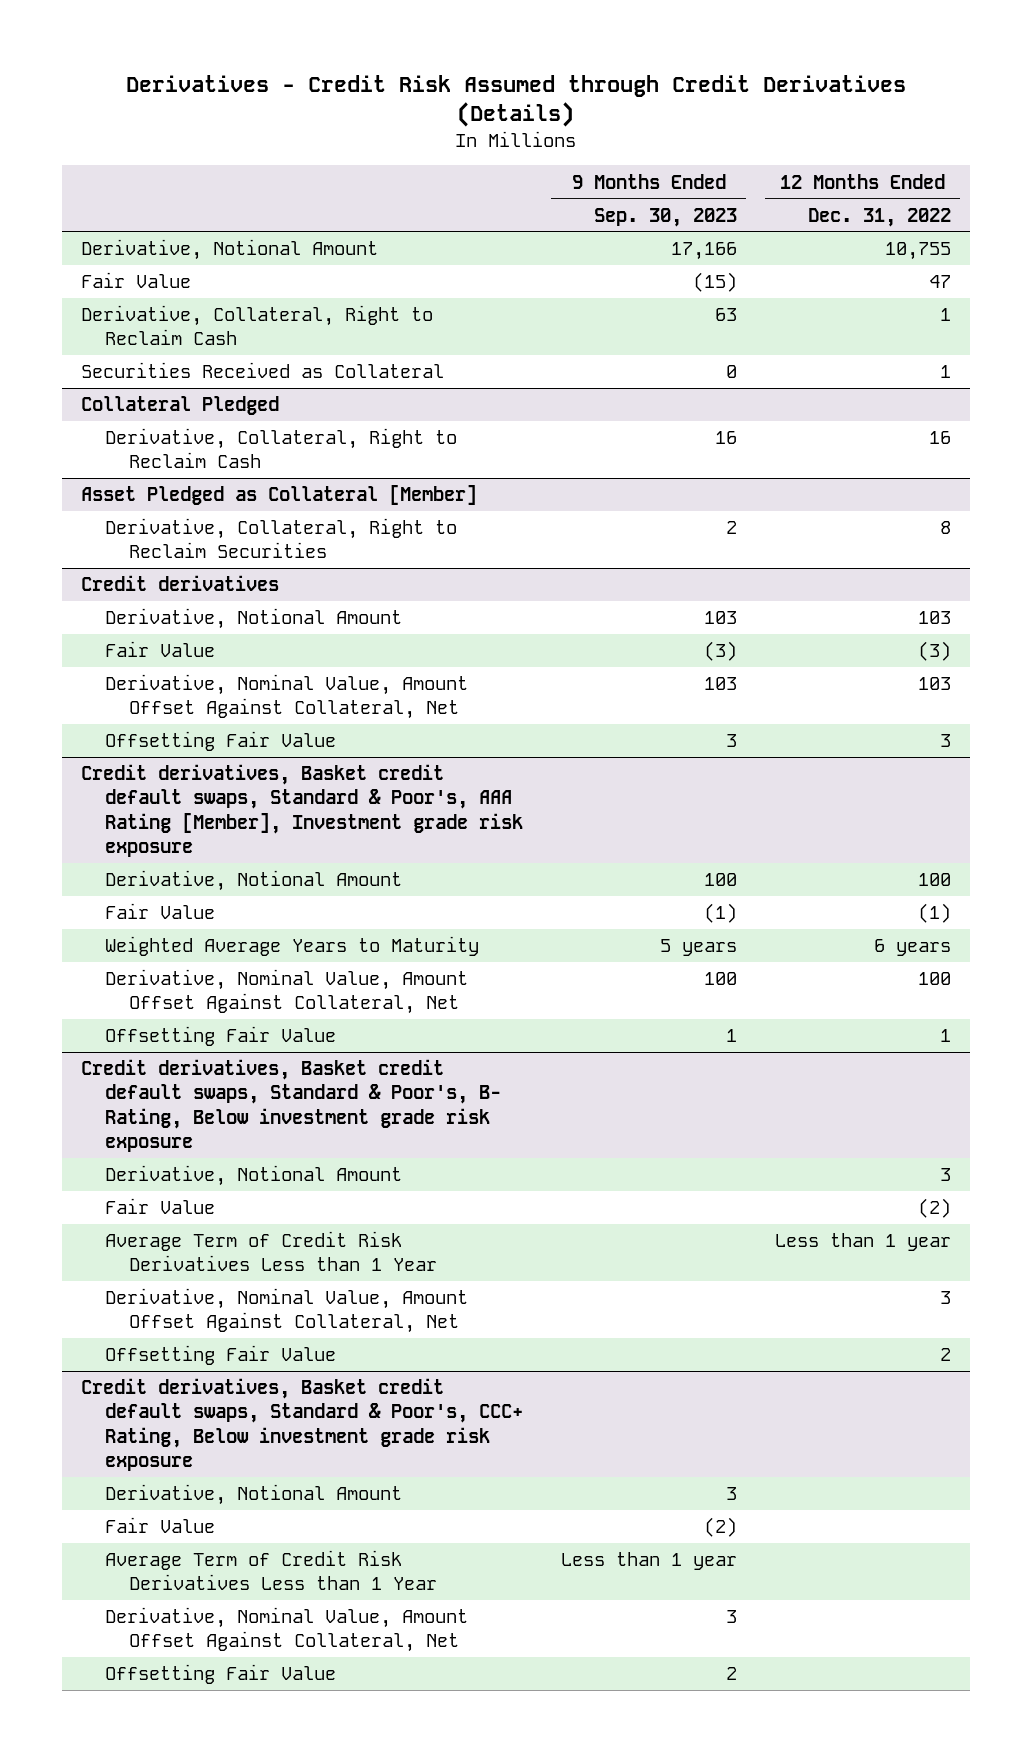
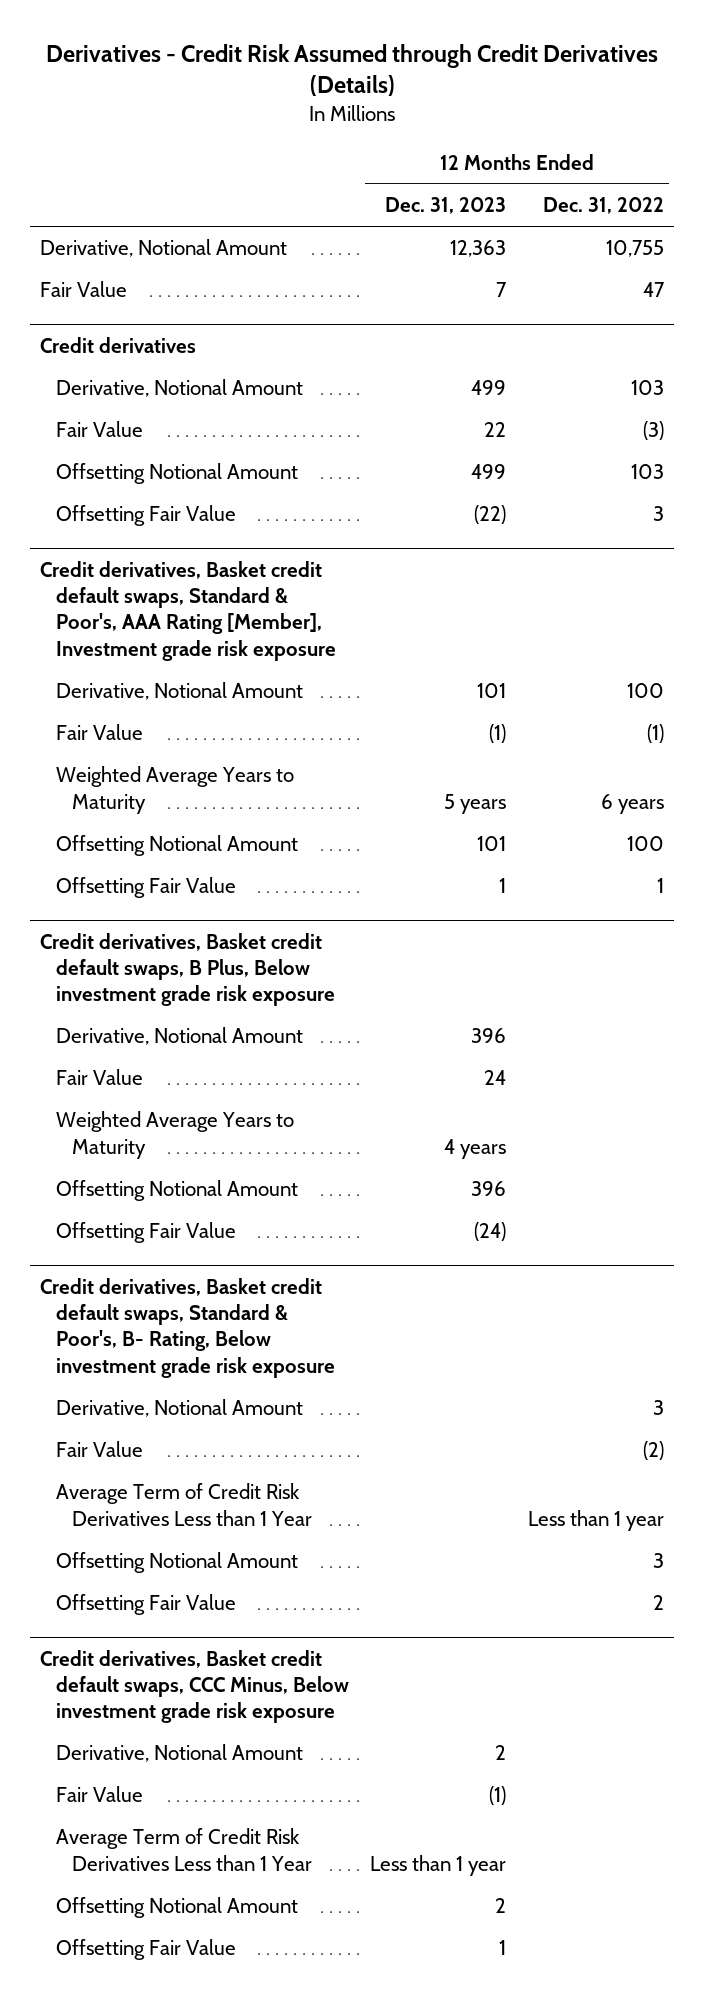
- | 9 Months Ended Sep. 30, 2023 | 12 Months Ended Dec. 31, 2022
+ | 12 Months Ended Dec. 31, 2023 | 12 Months Ended Dec. 31, 2022
- Derivative, Collateral, Right to Reclaim Cash | 63 | 1
- Securities Received as Collateral | 0 | 1
- Collateral Pledged
- Derivative, Collateral, Right to Reclaim Cash | 16 | 16
- Asset Pledged as Collateral [Member]
- Derivative, Collateral, Right to Reclaim Securities | 2 | 8
@ Credit derivatives
- Derivative, Nominal Value, Amount Offset Against Collateral, Net | 103 | 103
+ Offsetting Notional Amount | 499 | 103
@ Credit derivatives, Basket credit default swaps, Standard & Poor's, AAA Rating [Member], Investment grade risk exposure
- Derivative, Nominal Value, Amount Offset Against Collateral, Net | 100 | 100
+ Offsetting Notional Amount | 101 | 100
+ Credit derivatives, Basket credit default swaps, B Plus, Below investment grade risk exposure
+ Derivative, Notional Amount | 396 |
+ Fair Value | 24 |
+ Weighted Average Years to Maturity | 4 years |
+ Offsetting Notional Amount | 396 |
+ Offsetting Fair Value | (24) |
@ Credit derivatives, Basket credit default swaps, Standard & Poor's, B- Rating, Below investment grade risk exposure
- Derivative, Nominal Value, Amount Offset Against Collateral, Net | | 3
+ Offsetting Notional Amount | | 3
- Credit derivatives, Basket credit default swaps, Standard & Poor's, CCC+ Rating, Below investment grade risk exposure
+ Credit derivatives, Basket credit default swaps, CCC Minus, Below investment grade risk exposure
- Derivative, Nominal Value, Amount Offset Against Collateral, Net | 3 |
+ Offsetting Notional Amount | 2 |

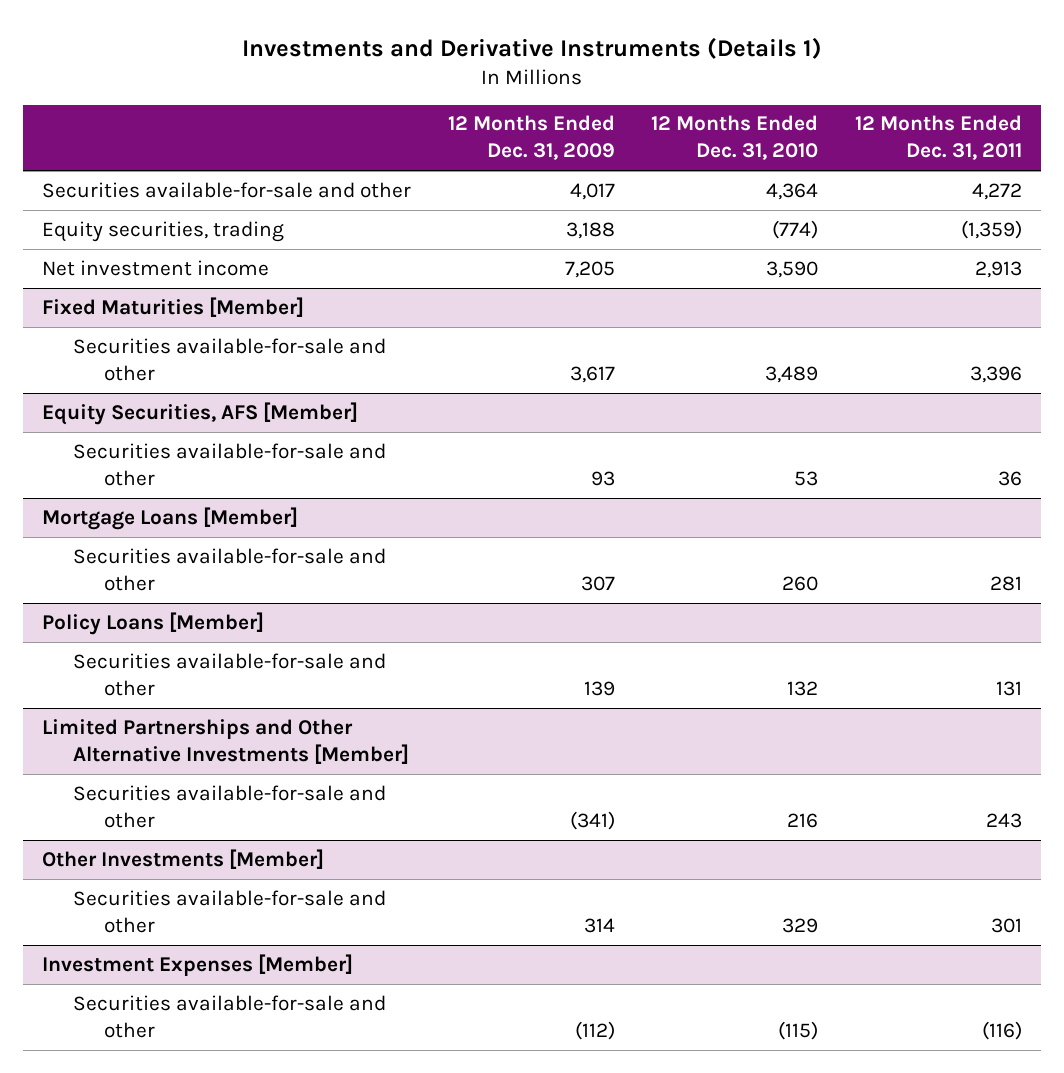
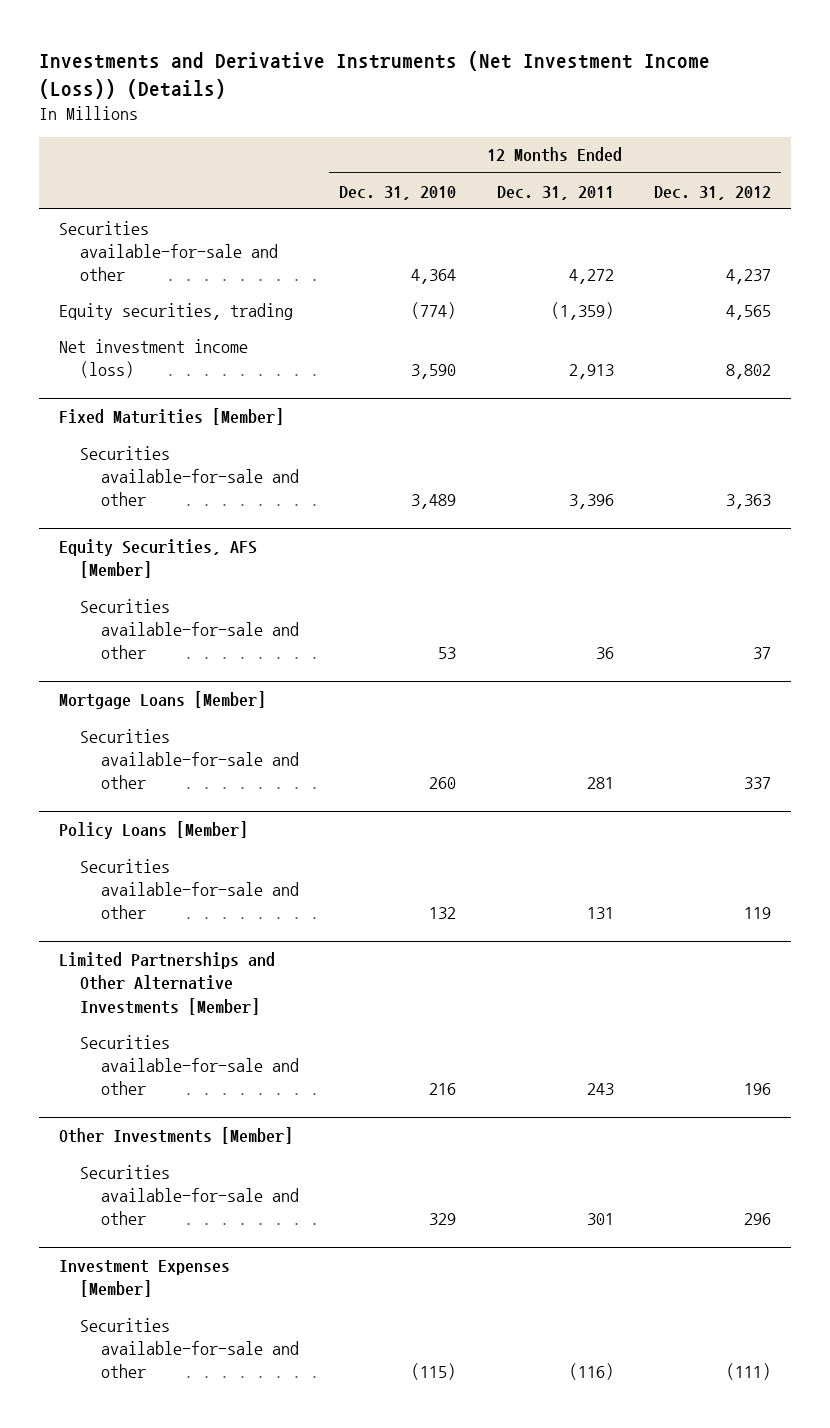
- Investments and Derivative Instruments (Details 1)
+ Investments and Derivative Instruments (Net Investment Income (Loss)) (Details)
- | 12 Months Ended Dec. 31, 2009 | 12 Months Ended Dec. 31, 2010 | 12 Months Ended Dec. 31, 2011
+ | 12 Months Ended Dec. 31, 2010 | 12 Months Ended Dec. 31, 2011 | 12 Months Ended Dec. 31, 2012
- Net investment income | 7,205 | 3,590 | 2,913
+ Net investment income (loss) | 3,590 | 2,913 | 8,802

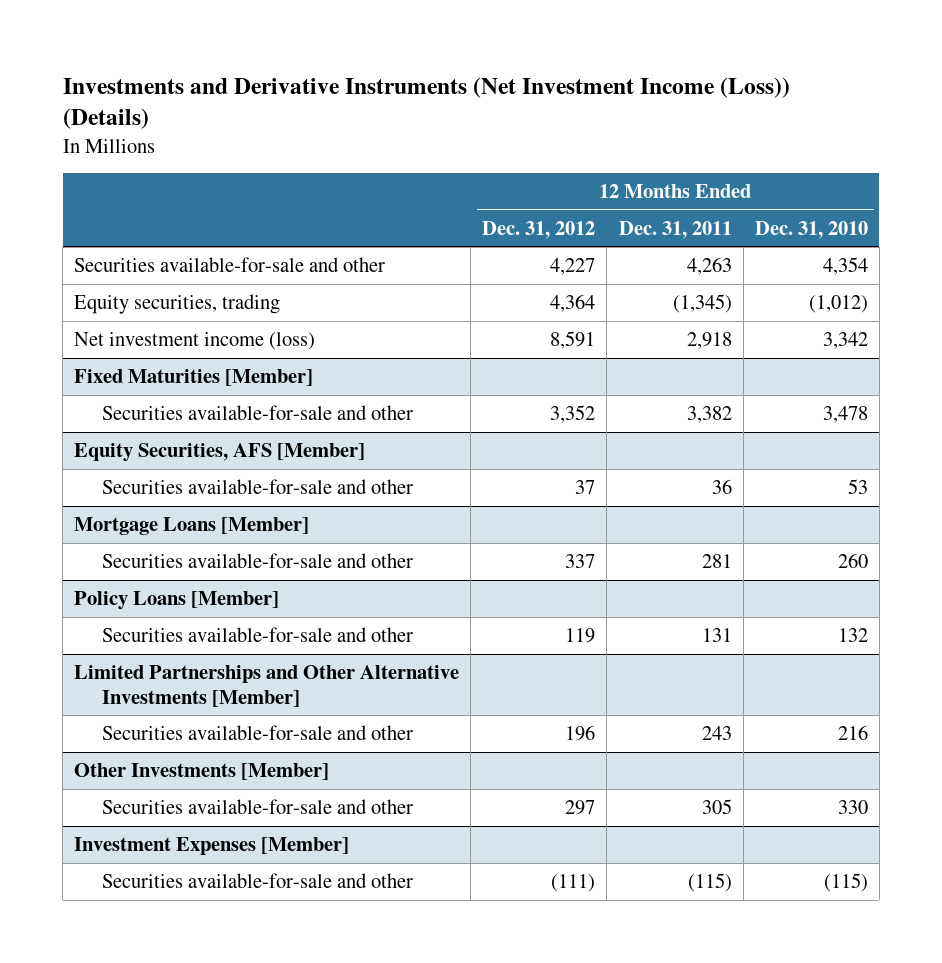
- | 12 Months Ended Dec. 31, 2010 | 12 Months Ended Dec. 31, 2011 | 12 Months Ended Dec. 31, 2012
+ | 12 Months Ended Dec. 31, 2012 | 12 Months Ended Dec. 31, 2011 | 12 Months Ended Dec. 31, 2010
- Securities available-for-sale and other | 4,364 | 4,272 | 4,237
- Equity securities, trading | (774) | (1,359) | 4,565
- Net investment income (loss) | 3,590 | 2,913 | 8,802
+ Securities available-for-sale and other | 4,227 | 4,263 | 4,354
+ Equity securities, trading | 4,364 | (1,345) | (1,012)
+ Net investment income (loss) | 8,591 | 2,918 | 3,342
@ Fixed Maturities [Member]
- Securities available-for-sale and other | 3,489 | 3,396 | 3,363
+ Securities available-for-sale and other | 3,352 | 3,382 | 3,478
@ Other Investments [Member]
- Securities available-for-sale and other | 329 | 301 | 296
+ Securities available-for-sale and other | 297 | 305 | 330
@ Investment Expenses [Member]
- Securities available-for-sale and other | (115) | (116) | (111)
+ Securities available-for-sale and other | (111) | (115) | (115)

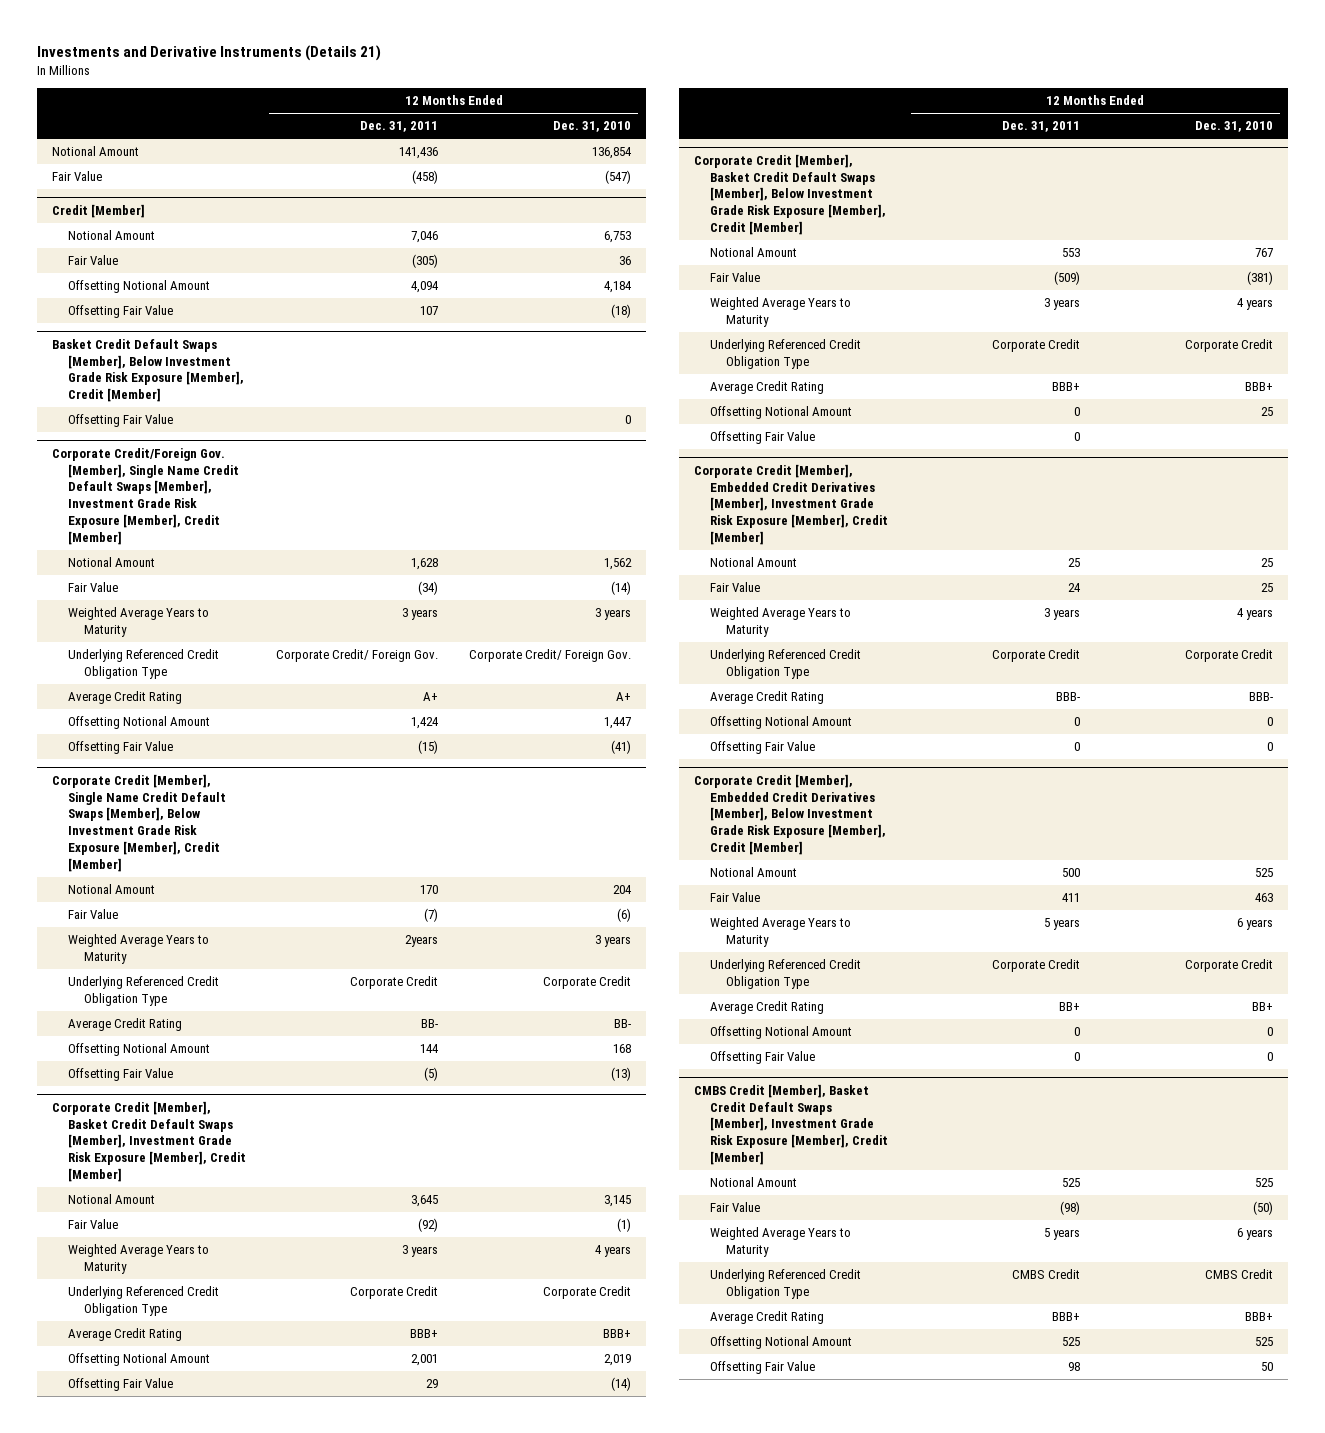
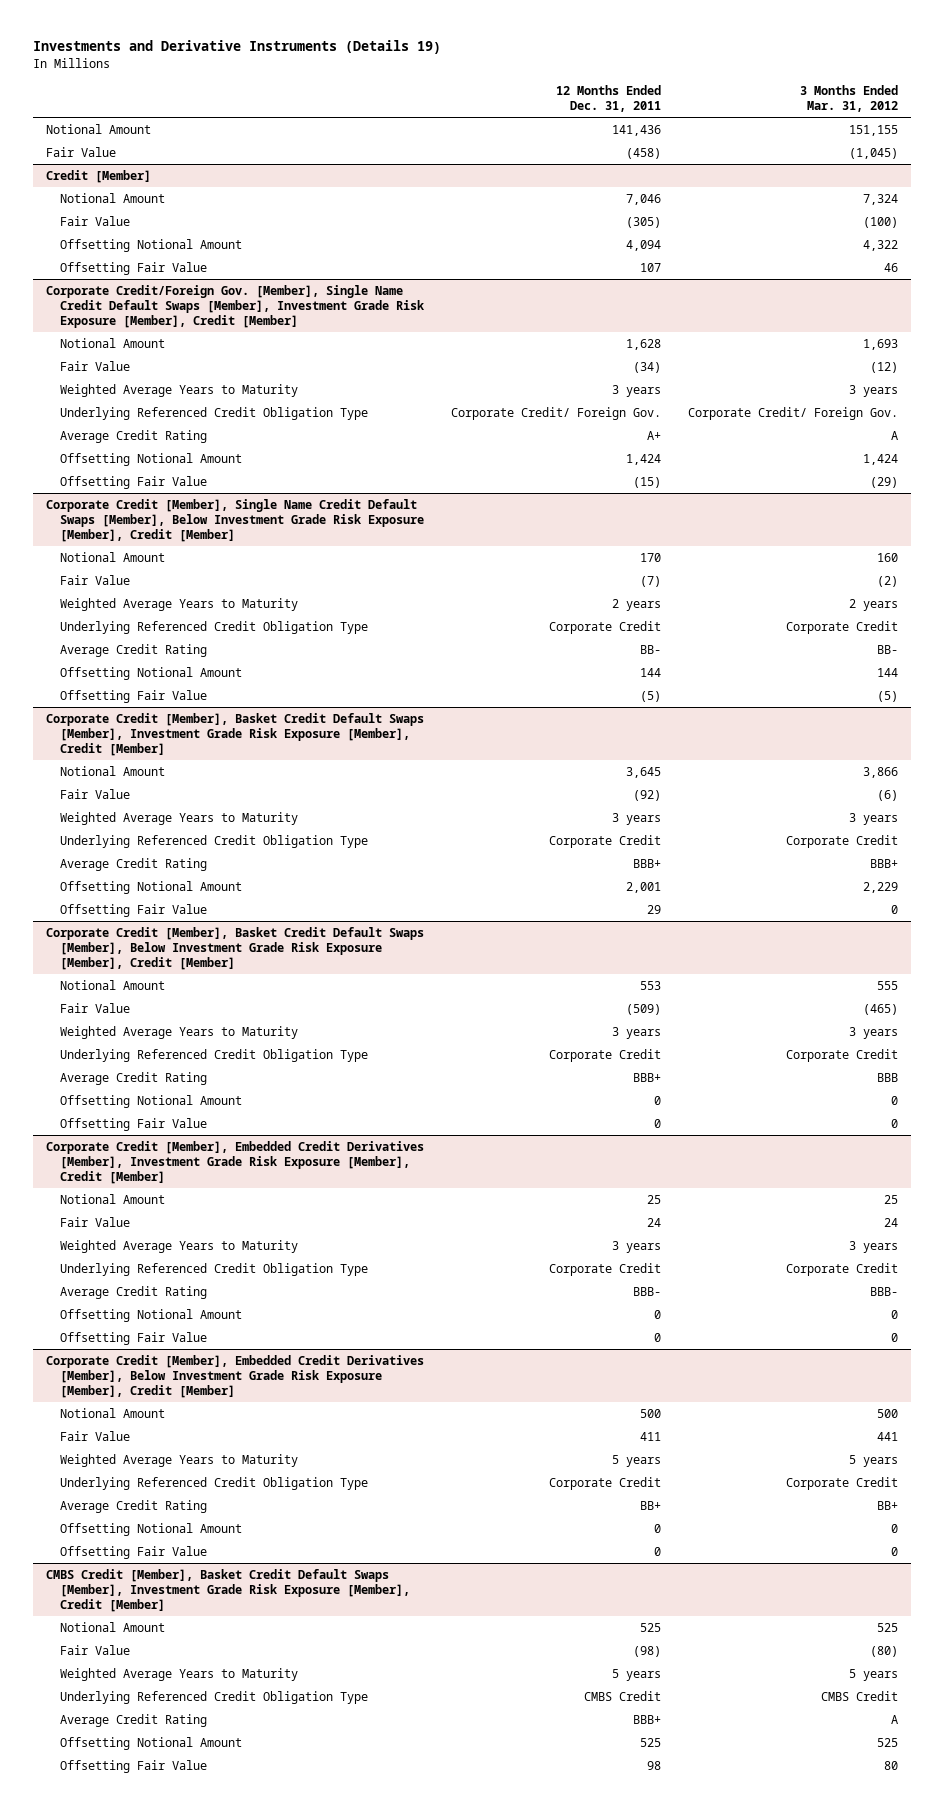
- Investments and Derivative Instruments (Details 21)
+ Investments and Derivative Instruments (Details 19)
- | 12 Months Ended Dec. 31, 2011 | 12 Months Ended Dec. 31, 2010
+ | 12 Months Ended Dec. 31, 2011 | 3 Months Ended Mar. 31, 2012
- Basket Credit Default Swaps [Member], Below Investment Grade Risk Exposure [Member], Credit [Member]
- Offsetting Fair Value | | 0
@ Corporate Credit [Member], Single Name Credit Default Swaps [Member], Below Investment Grade Risk Exposure [Member], Credit [Member]
- Weighted Average Years to Maturity | 2years | 3 years
+ Weighted Average Years to Maturity | 2 years | 2 years

